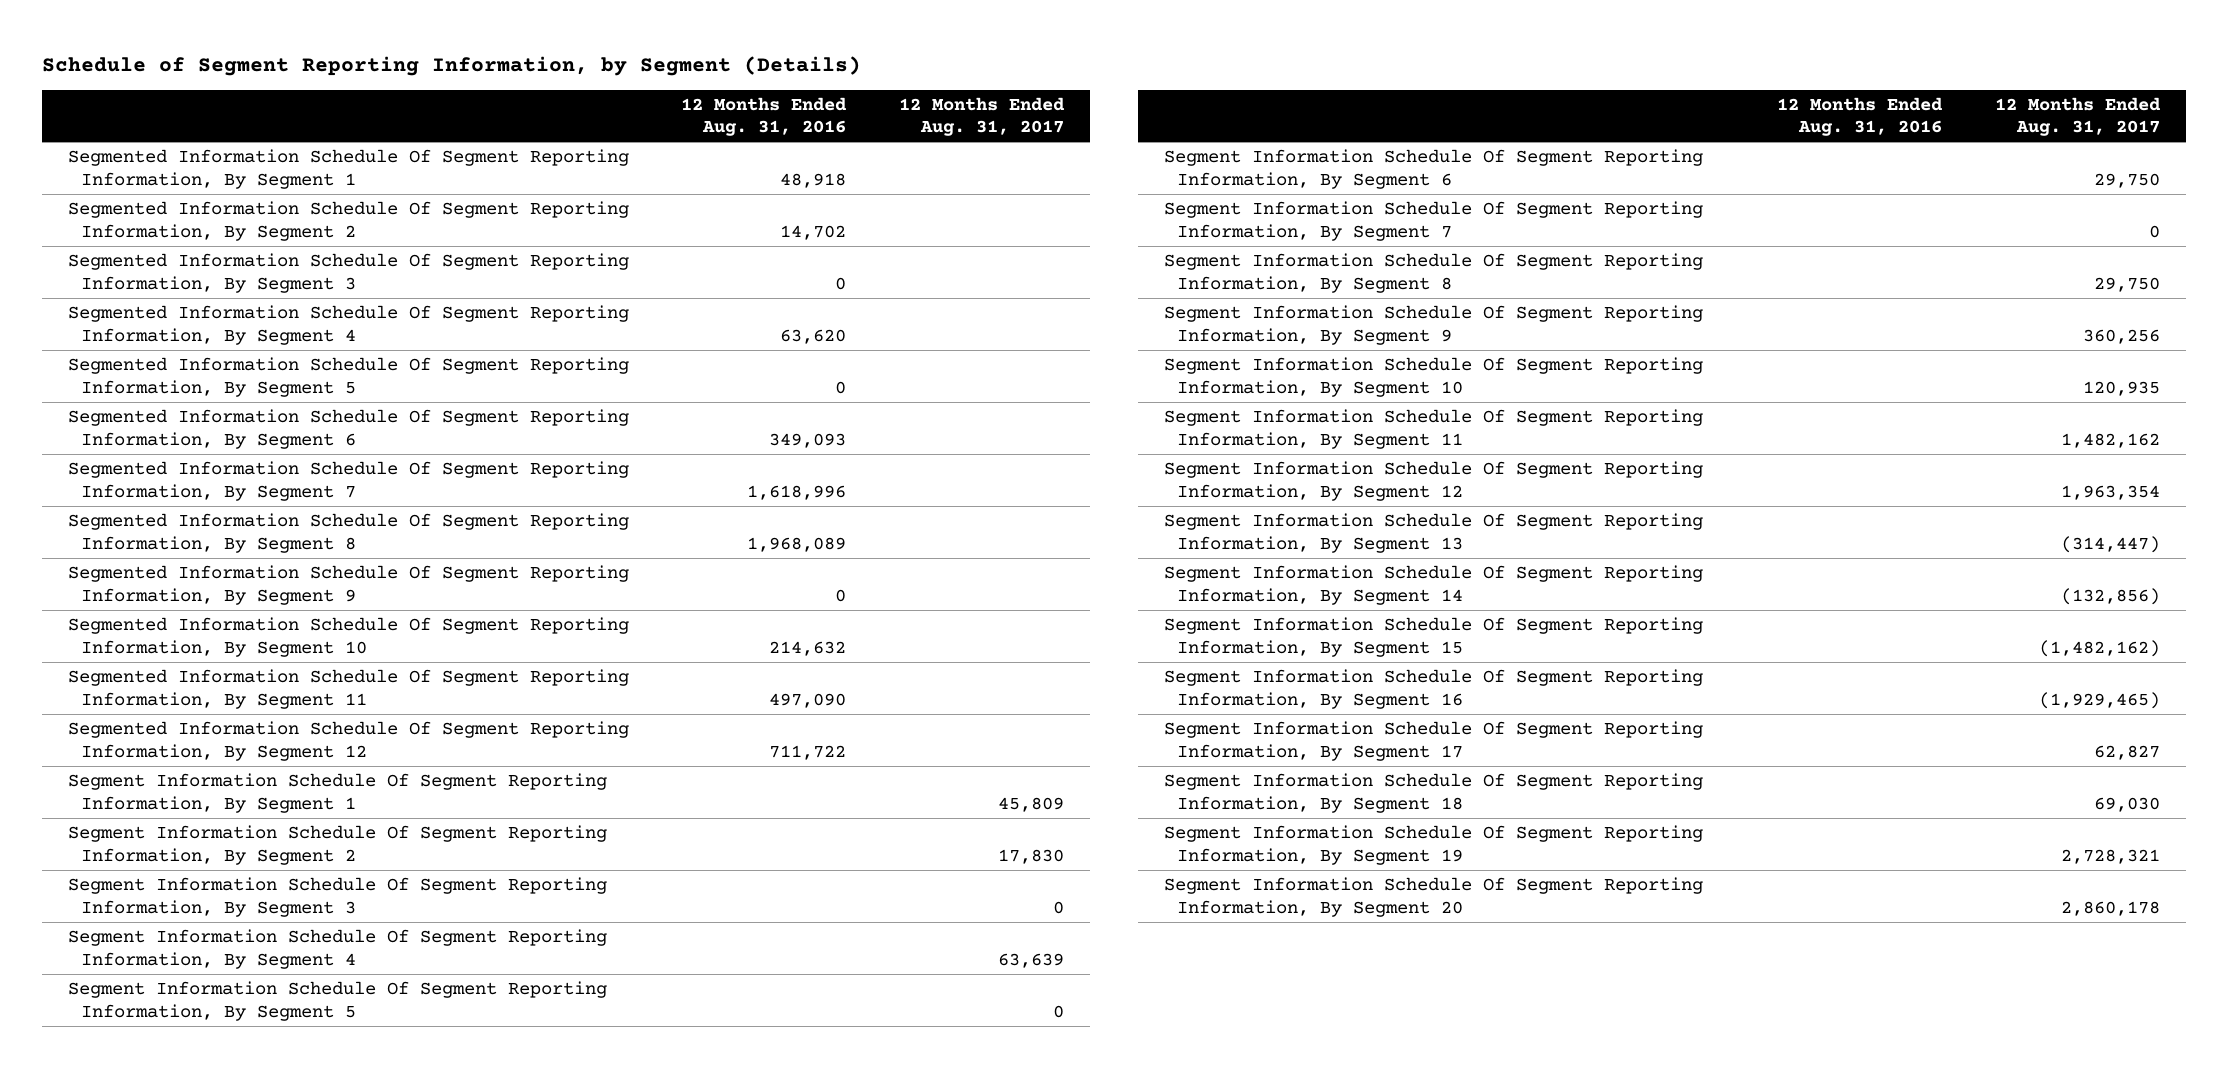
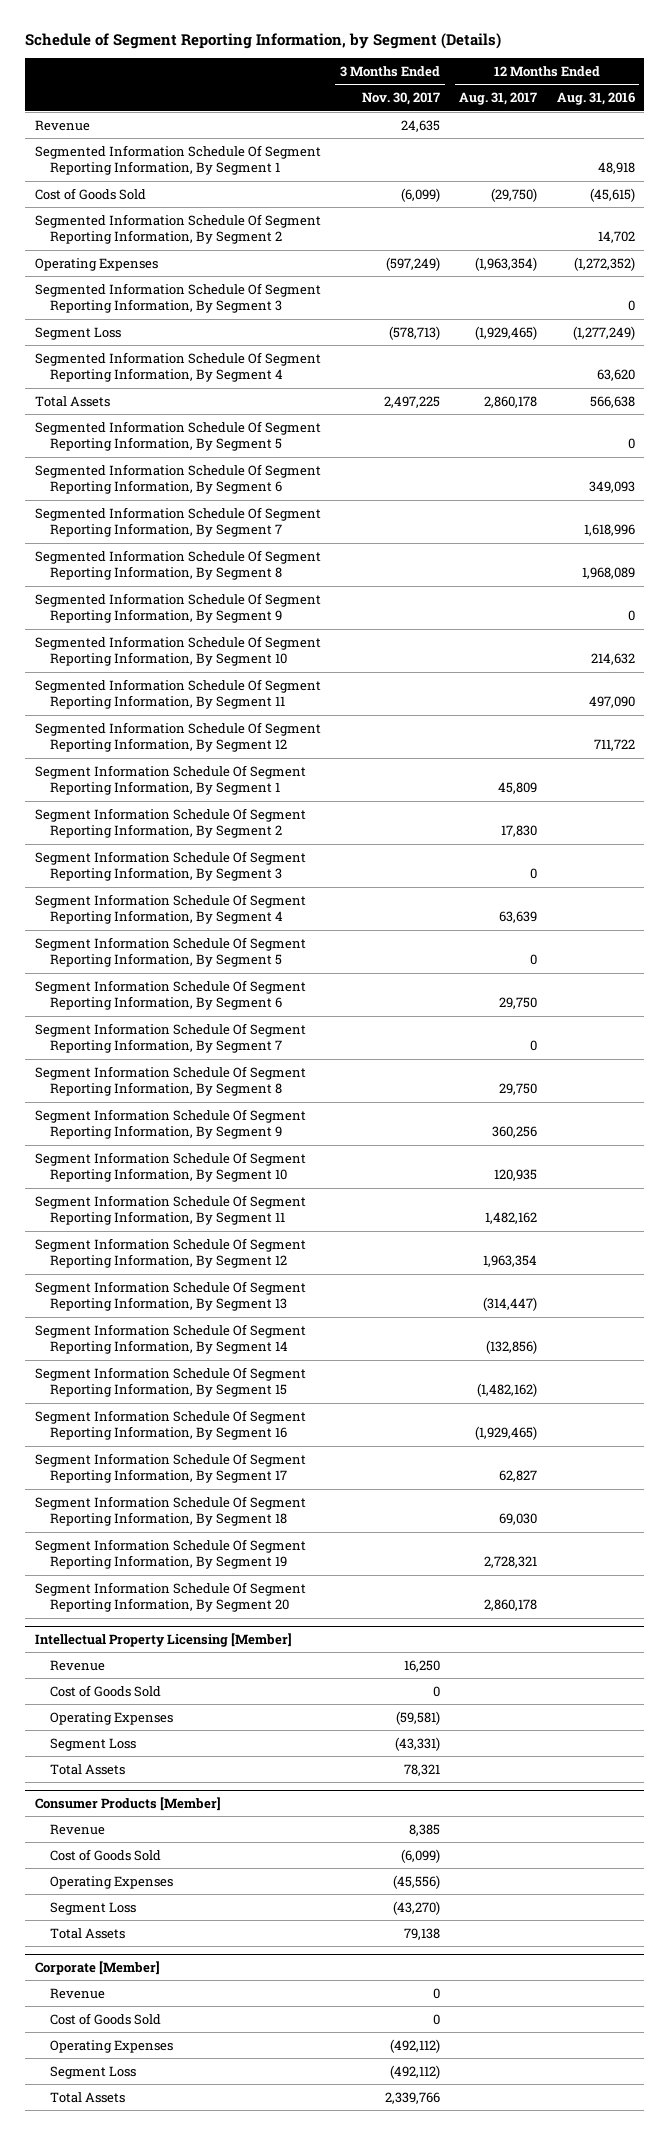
- | 12 Months Ended Aug. 31, 2016 | 12 Months Ended Aug. 31, 2017
+ | 3 Months Ended Nov. 30, 2017 | 12 Months Ended Aug. 31, 2017 | 12 Months Ended Aug. 31, 2016
+ Revenue | 24,635 | |
+ Cost of Goods Sold | (6,099) | (29,750) | (45,615)
+ Operating Expenses | (597,249) | (1,963,354) | (1,272,352)
+ Segment Loss | (578,713) | (1,929,465) | (1,277,249)
+ Total Assets | 2,497,225 | 2,860,178 | 566,638
+ Intellectual Property Licensing [Member]
+ Revenue | 16,250 | |
+ Cost of Goods Sold | 0 | |
+ Operating Expenses | (59,581) | |
+ Segment Loss | (43,331) | |
+ Total Assets | 78,321 | |
+ Consumer Products [Member]
+ Revenue | 8,385 | |
+ Cost of Goods Sold | (6,099) | |
+ Operating Expenses | (45,556) | |
+ Segment Loss | (43,270) | |
+ Total Assets | 79,138 | |
+ Corporate [Member]
+ Revenue | 0 | |
+ Cost of Goods Sold | 0 | |
+ Operating Expenses | (492,112) | |
+ Segment Loss | (492,112) | |
+ Total Assets | 2,339,766 | |

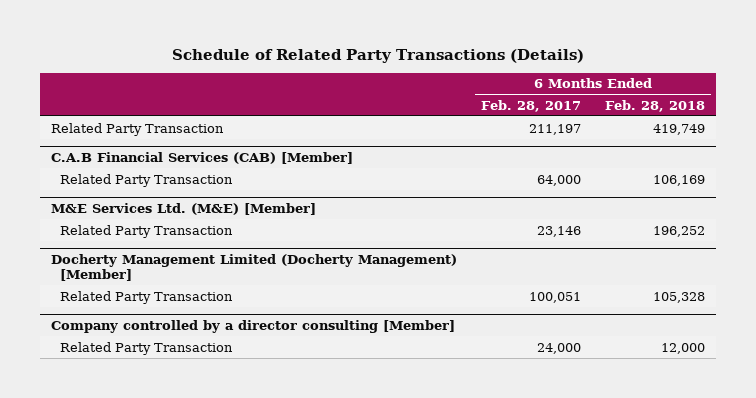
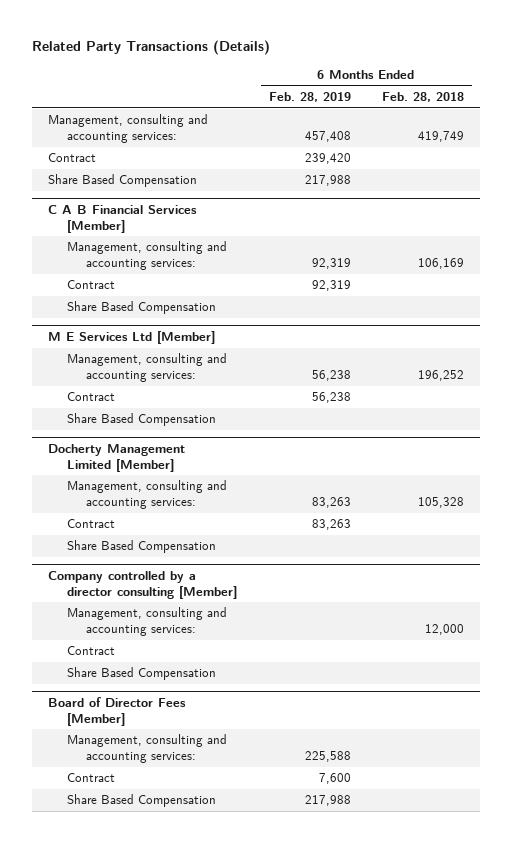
- Schedule of Related Party Transactions (Details)
+ Related Party Transactions (Details)
- | 6 Months Ended Feb. 28, 2017 | 6 Months Ended Feb. 28, 2018
+ | 6 Months Ended Feb. 28, 2019 | 6 Months Ended Feb. 28, 2018
- Related Party Transaction | 211,197 | 419,749
- C.A.B Financial Services (CAB) [Member]
- Related Party Transaction | 64,000 | 106,169
- M&E Services Ltd. (M&E) [Member]
- Related Party Transaction | 23,146 | 196,252
- Docherty Management Limited (Docherty Management) [Member]
- Related Party Transaction | 100,051 | 105,328
+ Management, consulting and accounting services: | 457,408 | 419,749
+ Contract | 239,420 |
+ Share Based Compensation | 217,988 |
+ C A B Financial Services [Member]
+ Management, consulting and accounting services: | 92,319 | 106,169
+ Contract | 92,319 |
+ Share Based Compensation
+ M E Services Ltd [Member]
+ Management, consulting and accounting services: | 56,238 | 196,252
+ Contract | 56,238 |
+ Share Based Compensation
+ Docherty Management Limited [Member]
+ Management, consulting and accounting services: | 83,263 | 105,328
+ Contract | 83,263 |
+ Share Based Compensation
@ Company controlled by a director consulting [Member]
- Related Party Transaction | 24,000 | 12,000
+ Management, consulting and accounting services: | | 12,000
+ Contract
+ Share Based Compensation
+ Board of Director Fees [Member]
+ Management, consulting and accounting services: | 225,588 |
+ Contract | 7,600 |
+ Share Based Compensation | 217,988 |

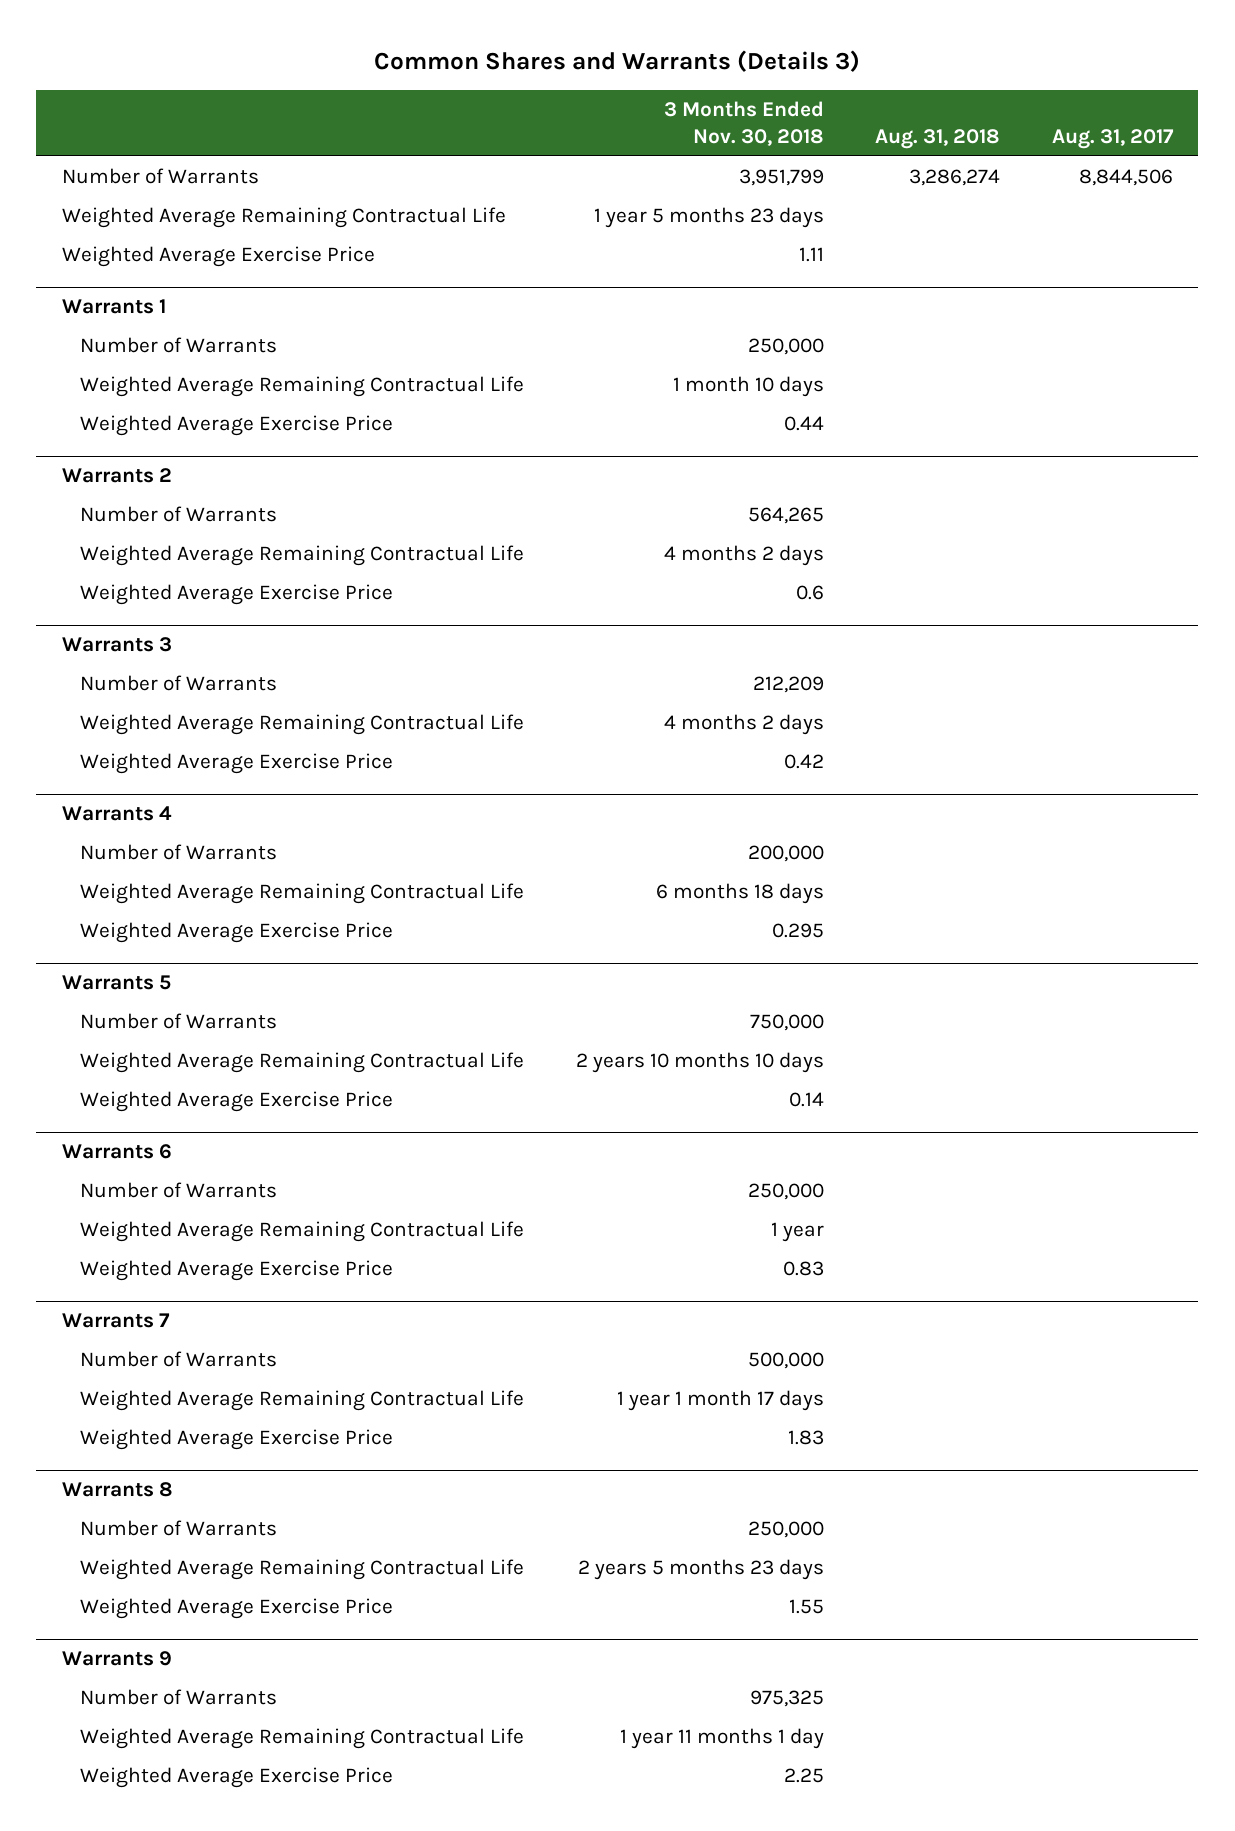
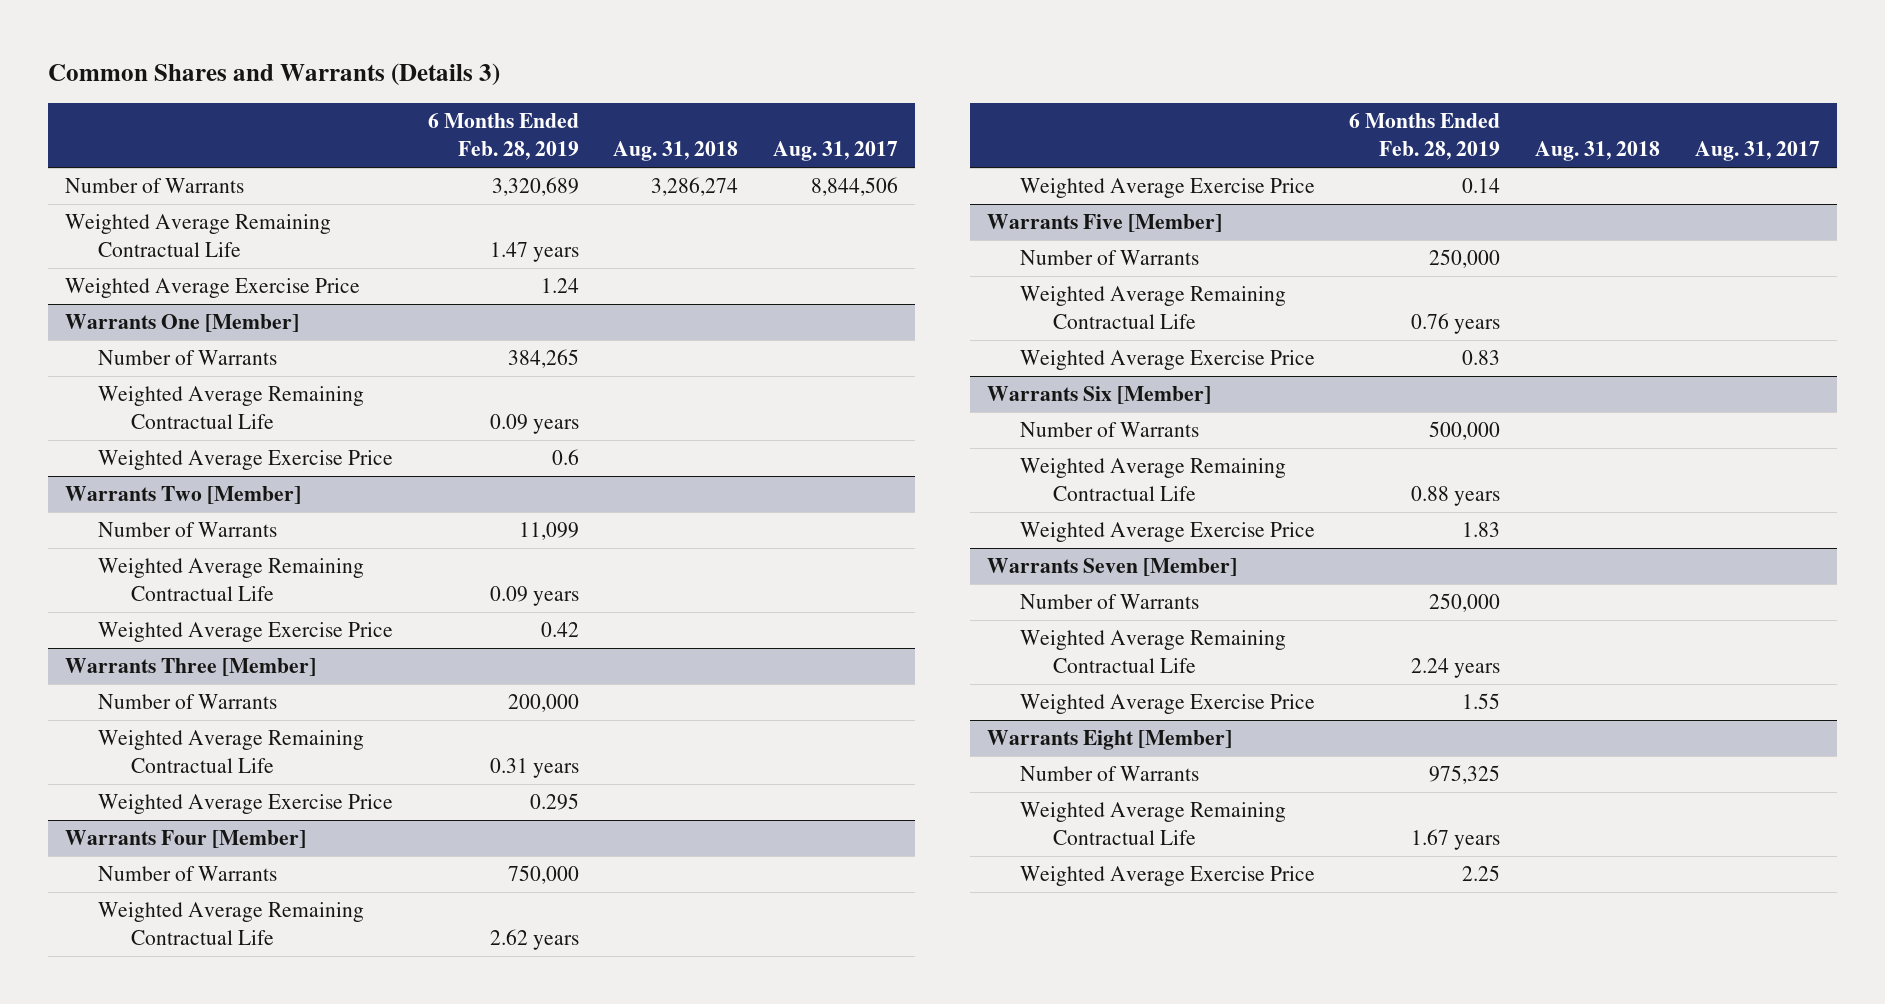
- | 3 Months Ended Nov. 30, 2018 | Aug. 31, 2018 | Aug. 31, 2017
+ | 6 Months Ended Feb. 28, 2019 | Aug. 31, 2018 | Aug. 31, 2017
- Warrants 1
+ Warrants One [Member]
- Warrants 2
+ Warrants Two [Member]
- Warrants 3
+ Warrants Three [Member]
- Warrants 4
+ Warrants Four [Member]
- Warrants 5
+ Warrants Five [Member]
- Warrants 6
+ Warrants Six [Member]
- Warrants 7
+ Warrants Seven [Member]
- Warrants 8
+ Warrants Eight [Member]
- Warrants 9
- Number of Warrants | 975,325 | |
- Weighted Average Remaining Contractual Life | 1 year 11 months 1 day | |
- Weighted Average Exercise Price | 2.25 | |

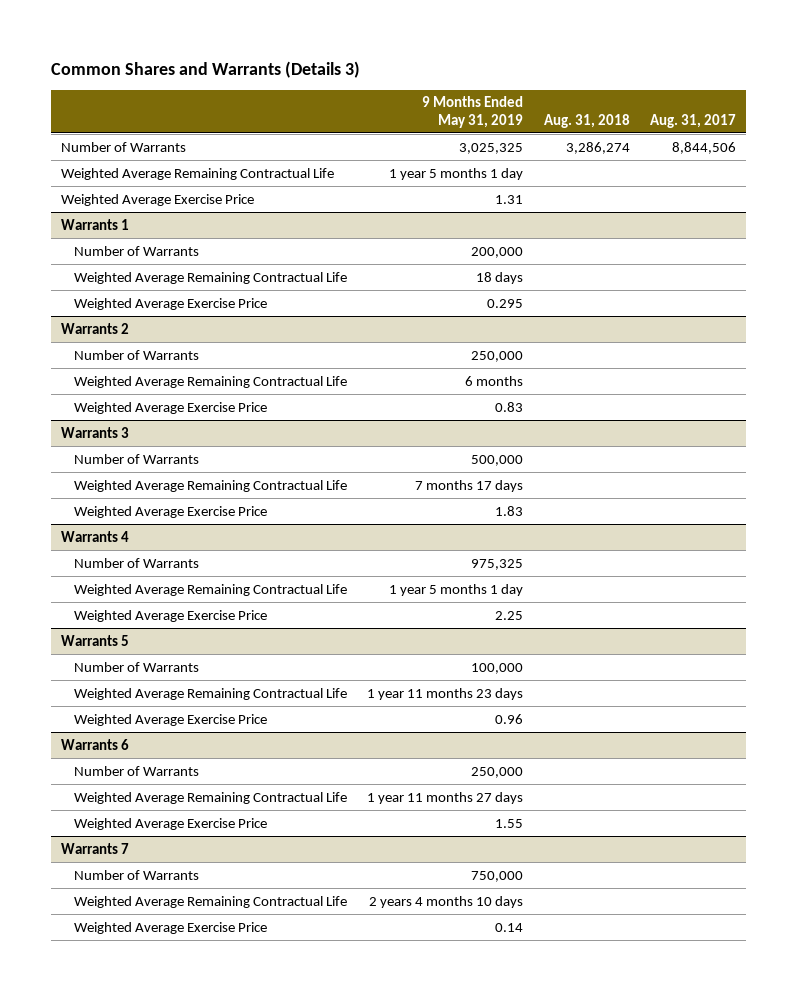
- | 6 Months Ended Feb. 28, 2019 | Aug. 31, 2018 | Aug. 31, 2017
+ | 9 Months Ended May 31, 2019 | Aug. 31, 2018 | Aug. 31, 2017
- Warrants One [Member]
+ Warrants 1
- Warrants Two [Member]
+ Warrants 2
- Warrants Three [Member]
+ Warrants 3
- Warrants Four [Member]
+ Warrants 4
- Warrants Five [Member]
+ Warrants 5
- Warrants Six [Member]
+ Warrants 6
- Warrants Seven [Member]
+ Warrants 7
- Warrants Eight [Member]
- Number of Warrants | 975,325 | |
- Weighted Average Remaining Contractual Life | 1.67 years | |
- Weighted Average Exercise Price | 2.25 | |

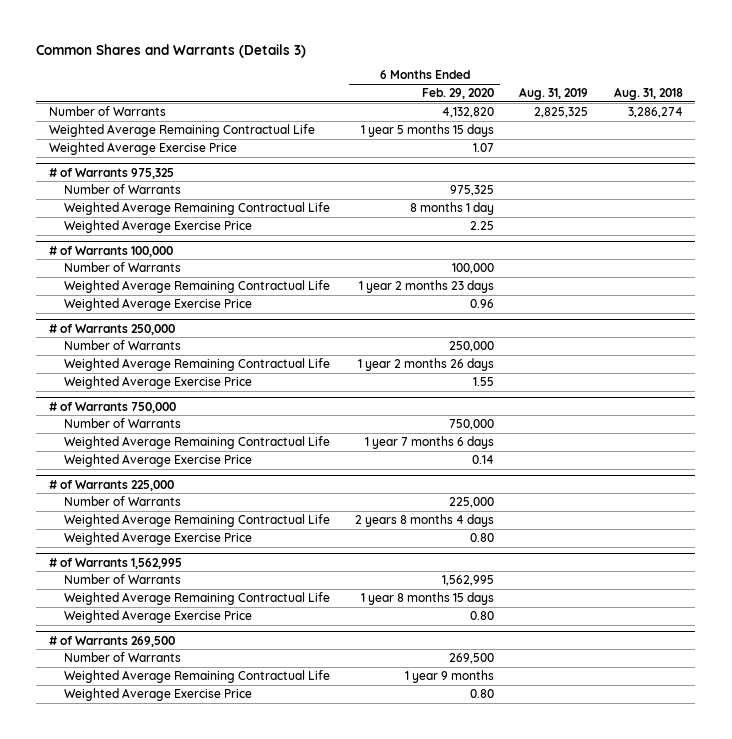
- | 9 Months Ended May 31, 2019 | Aug. 31, 2018 | Aug. 31, 2017
+ | 6 Months Ended Feb. 29, 2020 | Aug. 31, 2019 | Aug. 31, 2018
- Warrants 1
+ # of Warrants 975,325
- Warrants 2
+ # of Warrants 100,000
- Warrants 3
+ # of Warrants 250,000
- Warrants 4
+ # of Warrants 750,000
- Warrants 5
+ # of Warrants 225,000
- Warrants 6
+ # of Warrants 1,562,995
- Warrants 7
+ # of Warrants 269,500

